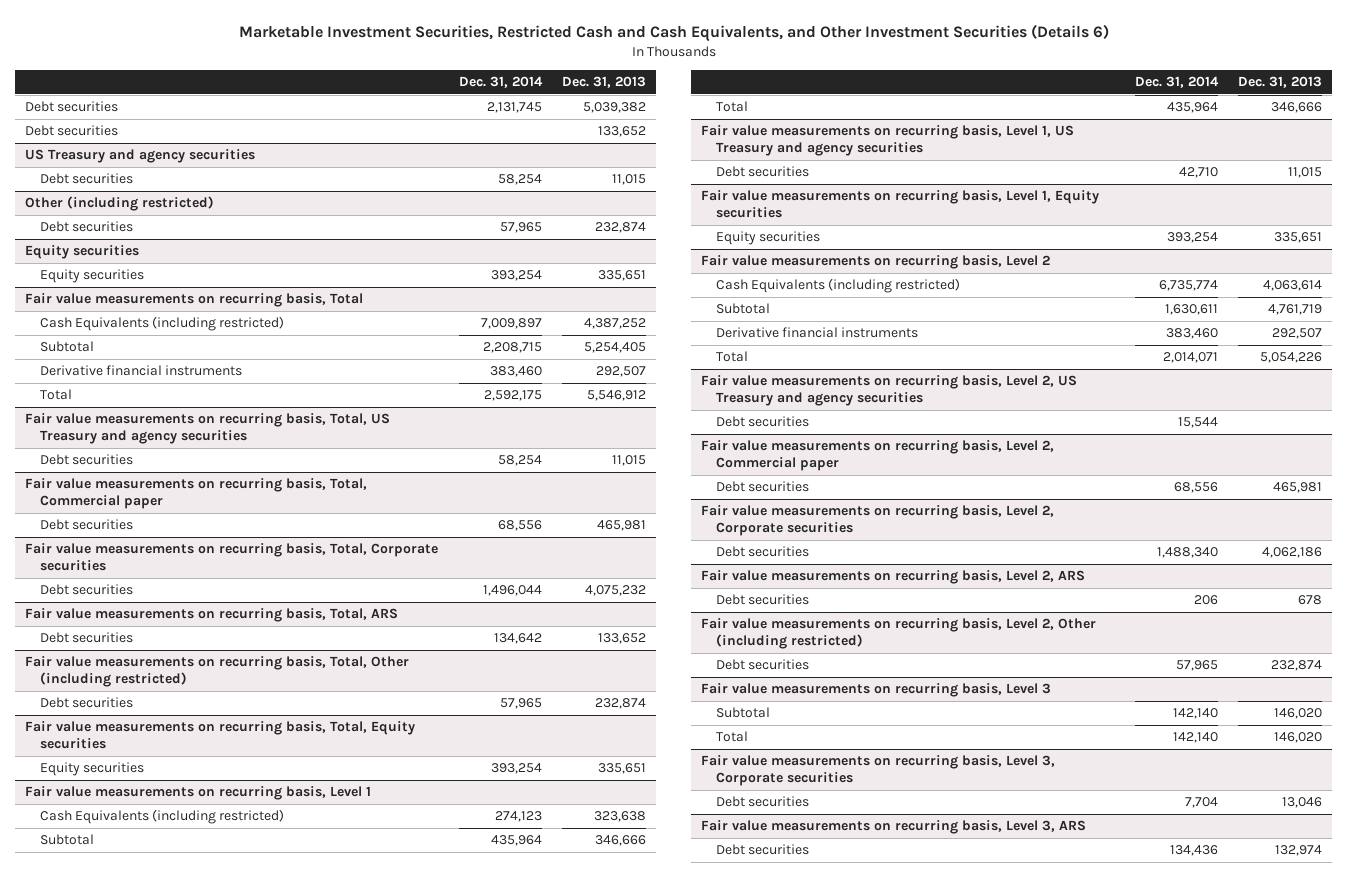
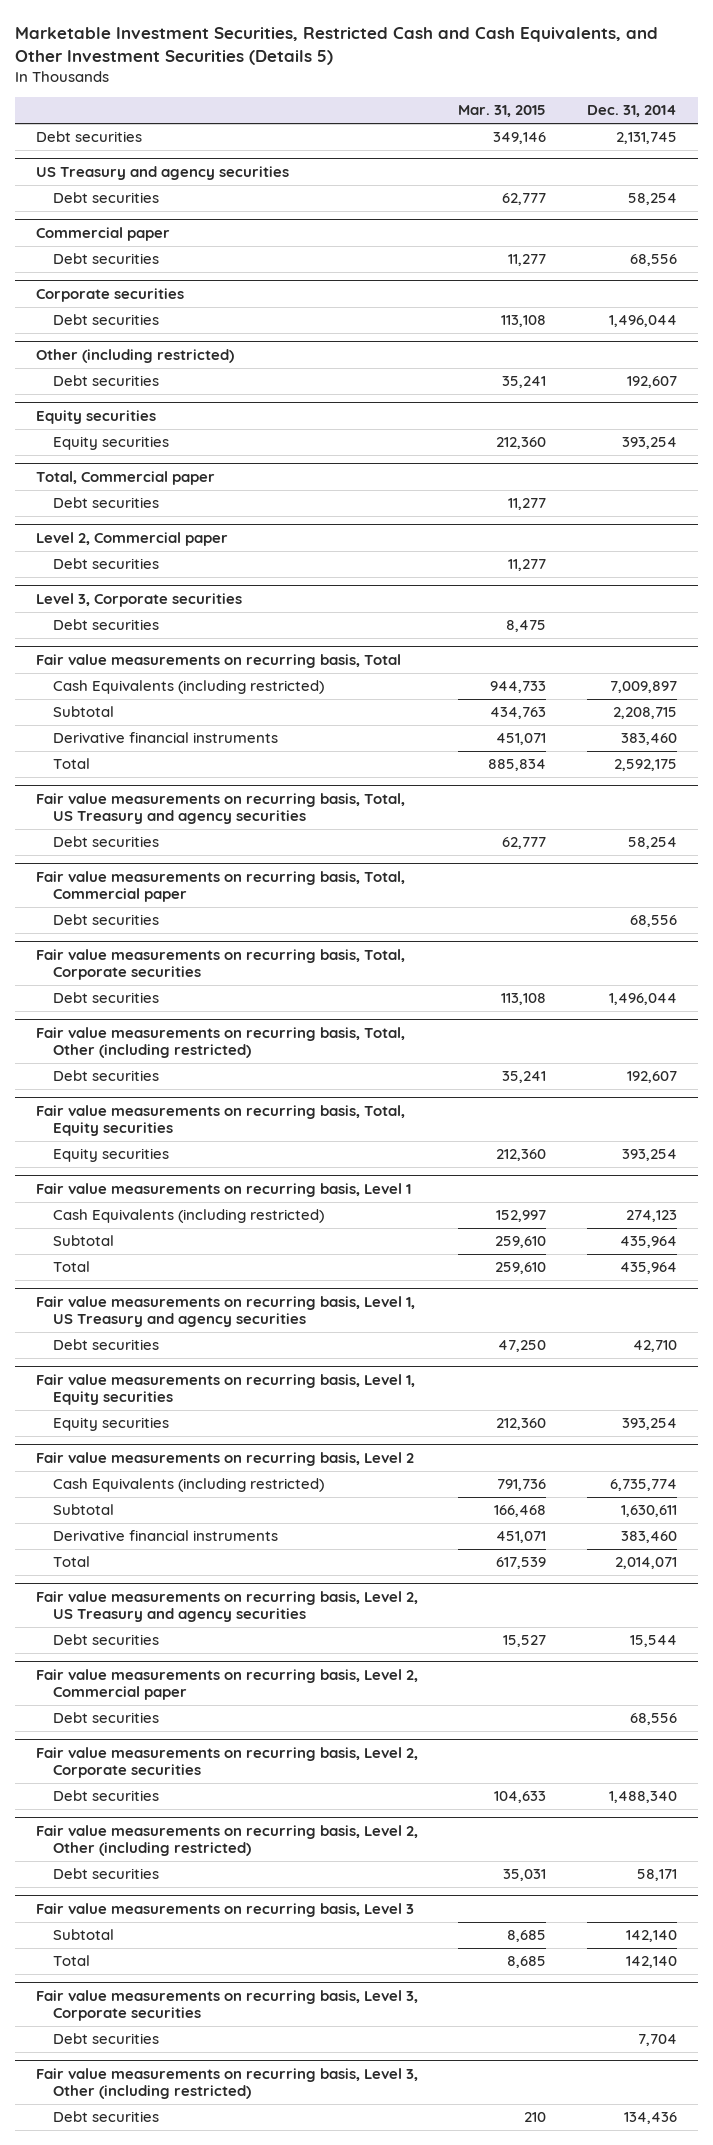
- Marketable Investment Securities, Restricted Cash and Cash Equivalents, and Other Investment Securities (Details 6)
+ Marketable Investment Securities, Restricted Cash and Cash Equivalents, and Other Investment Securities (Details 5)
- | Dec. 31, 2014 | Dec. 31, 2013
+ | Mar. 31, 2015 | Dec. 31, 2014
- Debt securities | | 133,652
+ Commercial paper
+ Debt securities | 11,277 | 68,556
+ Corporate securities
+ Debt securities | 113,108 | 1,496,044
@ Other (including restricted)
- Debt securities | 57,965 | 232,874
+ Debt securities | 35,241 | 192,607
+ Total, Commercial paper
+ Debt securities | 11,277 |
+ Level 2, Commercial paper
+ Debt securities | 11,277 |
+ Level 3, Corporate securities
+ Debt securities | 8,475 |
- Fair value measurements on recurring basis, Total, ARS
- Debt securities | 134,642 | 133,652
@ Fair value measurements on recurring basis, Total, Other (including restricted)
- Debt securities | 57,965 | 232,874
+ Debt securities | 35,241 | 192,607
- Fair value measurements on recurring basis, Level 2, ARS
- Debt securities | 206 | 678
@ Fair value measurements on recurring basis, Level 2, Other (including restricted)
- Debt securities | 57,965 | 232,874
+ Debt securities | 35,031 | 58,171
- Fair value measurements on recurring basis, Level 3, ARS
+ Fair value measurements on recurring basis, Level 3, Other (including restricted)

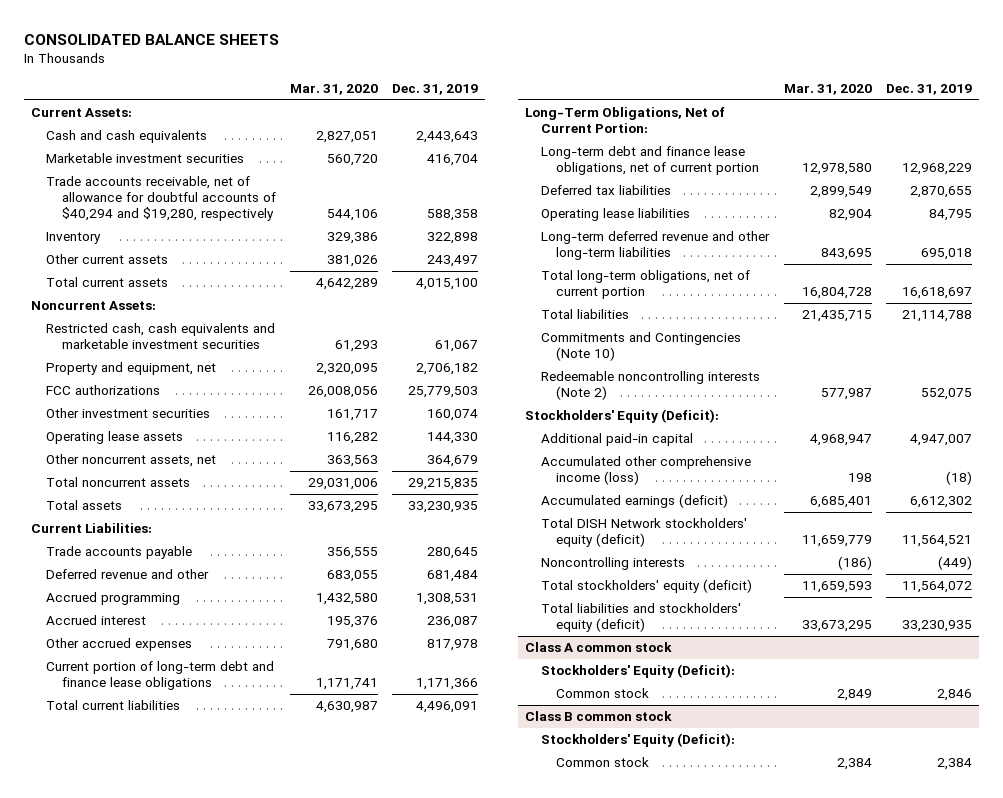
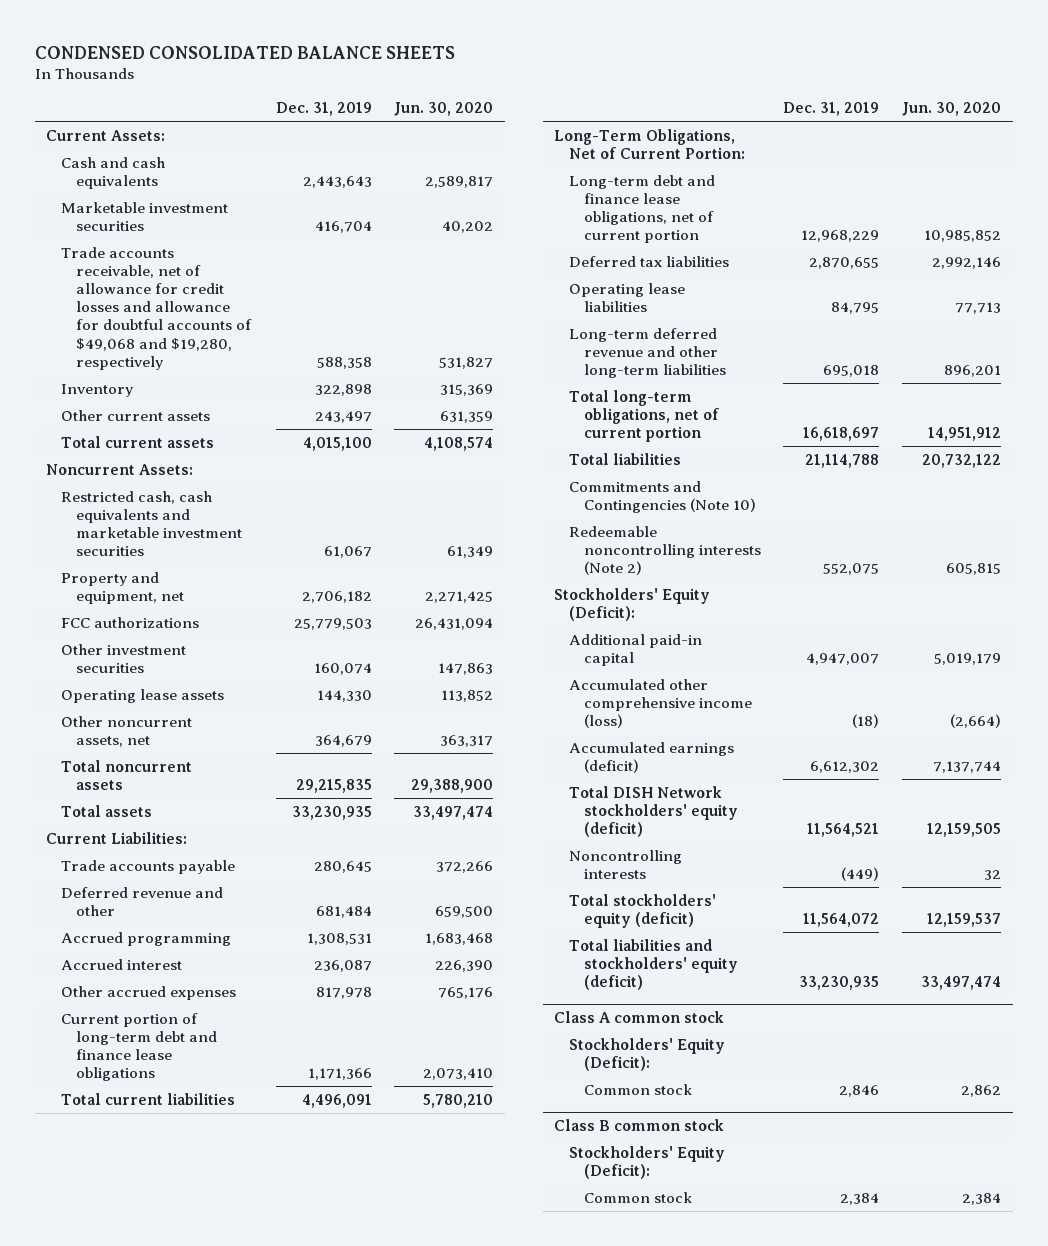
- CONSOLIDATED BALANCE SHEETS
+ CONDENSED CONSOLIDATED BALANCE SHEETS
- | Mar. 31, 2020 | Dec. 31, 2019
+ | Dec. 31, 2019 | Jun. 30, 2020
- Trade accounts receivable, net of allowance for doubtful accounts of $40,294 and $19,280, respectively | 544,106 | 588,358
+ Trade accounts receivable, net of allowance for credit losses and allowance for doubtful accounts of $49,068 and $19,280, respectively | 588,358 | 531,827

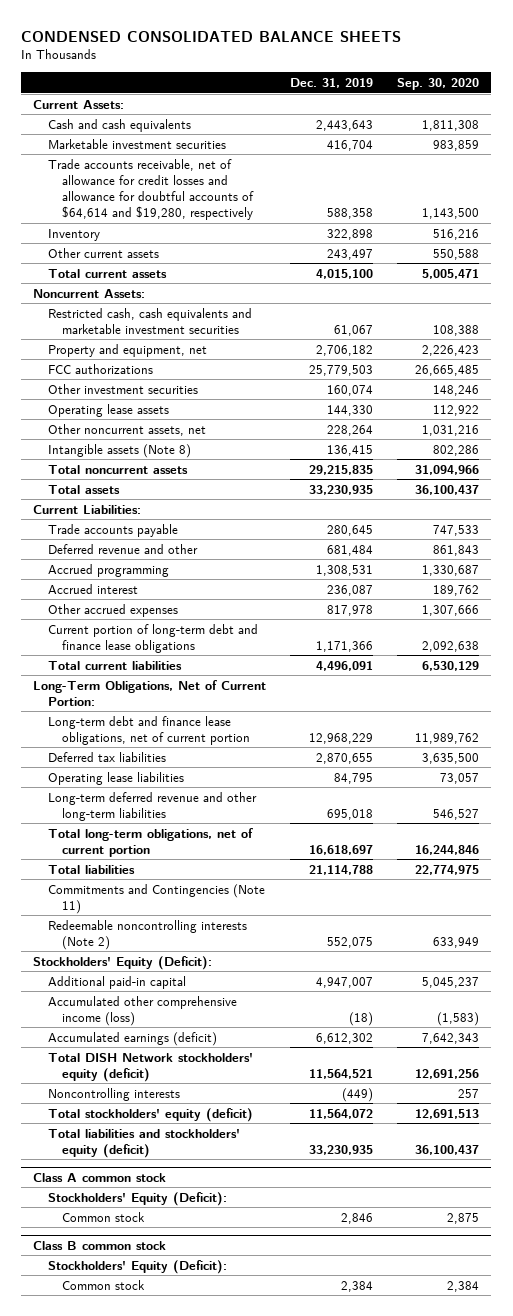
- | Dec. 31, 2019 | Jun. 30, 2020
+ | Dec. 31, 2019 | Sep. 30, 2020
- Trade accounts receivable, net of allowance for credit losses and allowance for doubtful accounts of $49,068 and $19,280, respectively | 588,358 | 531,827
+ Trade accounts receivable, net of allowance for credit losses and allowance for doubtful accounts of $64,614 and $19,280, respectively | 588,358 | 1,143,500
- Other noncurrent assets, net | 364,679 | 363,317
+ Other noncurrent assets, net | 228,264 | 1,031,216
+ Intangible assets (Note 8) | 136,415 | 802,286
- Commitments and Contingencies (Note 10)
+ Commitments and Contingencies (Note 11)

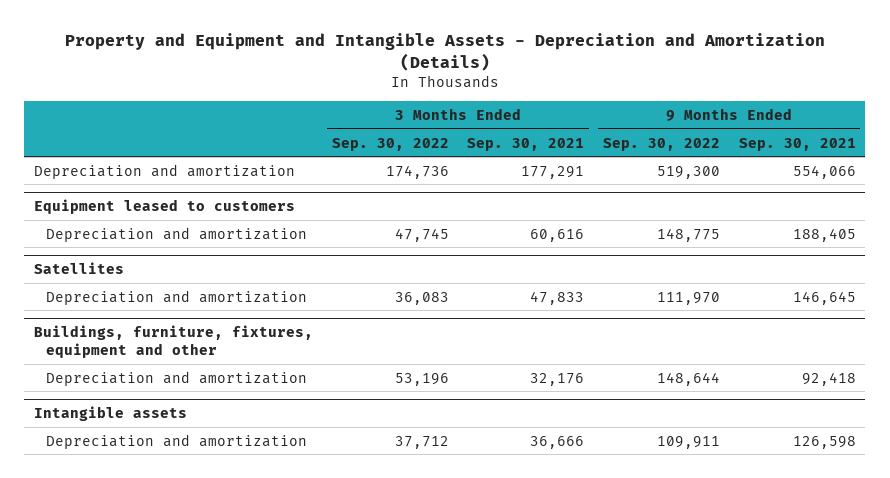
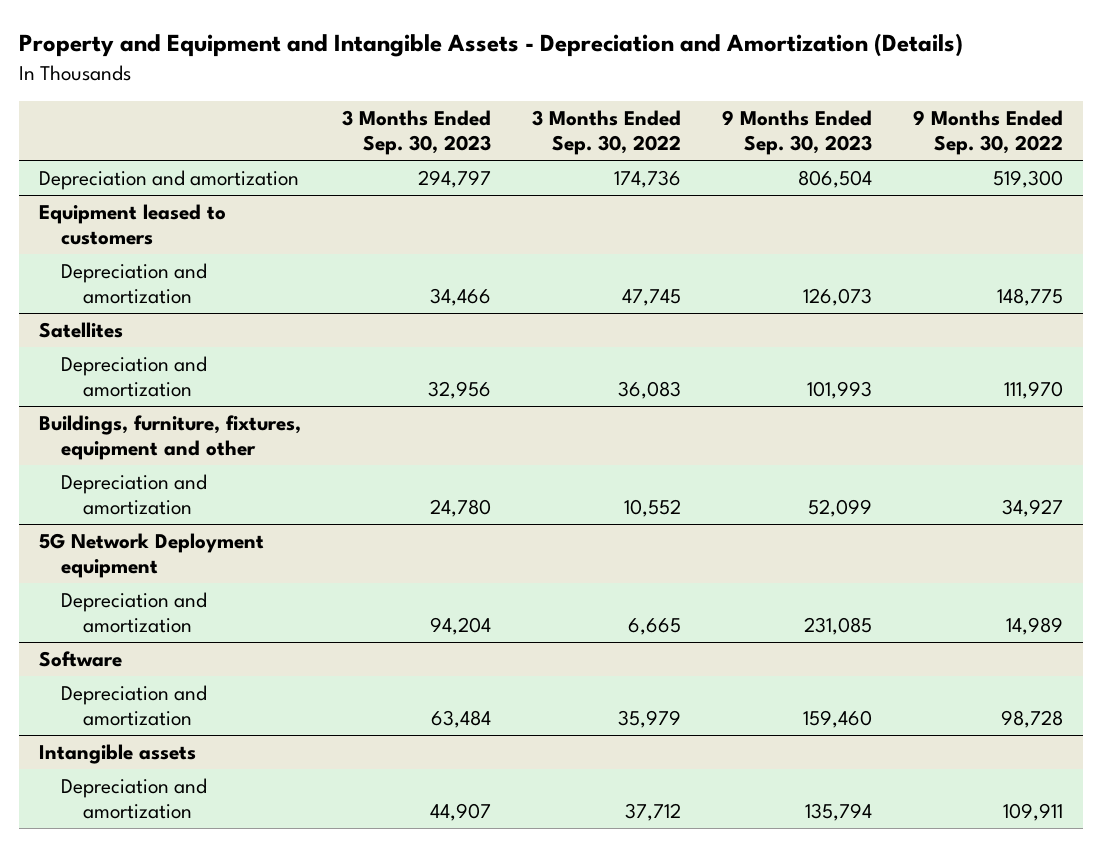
- | 3 Months Ended Sep. 30, 2022 | 3 Months Ended Sep. 30, 2021 | 9 Months Ended Sep. 30, 2022 | 9 Months Ended Sep. 30, 2021
+ | 3 Months Ended Sep. 30, 2023 | 3 Months Ended Sep. 30, 2022 | 9 Months Ended Sep. 30, 2023 | 9 Months Ended Sep. 30, 2022
@ Buildings, furniture, fixtures, equipment and other
- Depreciation and amortization | 53,196 | 32,176 | 148,644 | 92,418
+ Depreciation and amortization | 24,780 | 10,552 | 52,099 | 34,927
+ 5G Network Deployment equipment
+ Depreciation and amortization | 94,204 | 6,665 | 231,085 | 14,989
+ Software
+ Depreciation and amortization | 63,484 | 35,979 | 159,460 | 98,728

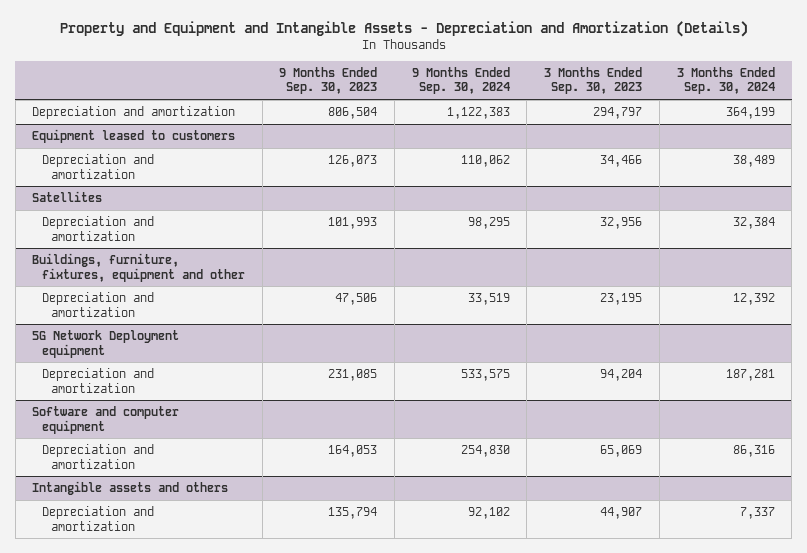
- | 3 Months Ended Sep. 30, 2023 | 3 Months Ended Sep. 30, 2022 | 9 Months Ended Sep. 30, 2023 | 9 Months Ended Sep. 30, 2022
+ | 9 Months Ended Sep. 30, 2023 | 9 Months Ended Sep. 30, 2024 | 3 Months Ended Sep. 30, 2023 | 3 Months Ended Sep. 30, 2024
@ Buildings, furniture, fixtures, equipment and other
- Depreciation and amortization | 24,780 | 10,552 | 52,099 | 34,927
+ Depreciation and amortization | 47,506 | 33,519 | 23,195 | 12,392
- Software
- Depreciation and amortization | 63,484 | 35,979 | 159,460 | 98,728
- Intangible assets
+ Software and computer equipment
+ Depreciation and amortization | 164,053 | 254,830 | 65,069 | 86,316
+ Intangible assets and others

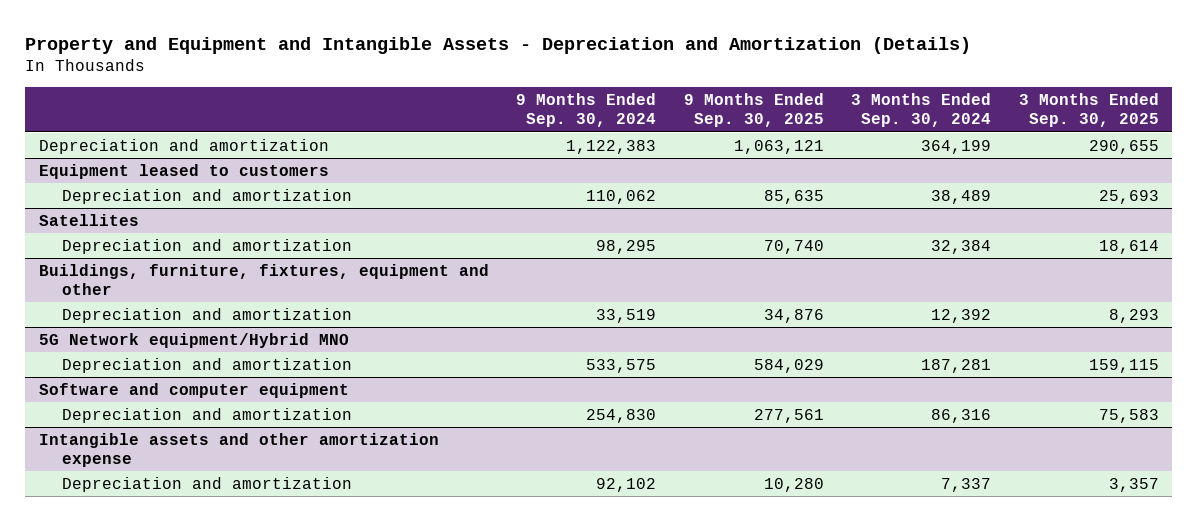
- | 9 Months Ended Sep. 30, 2023 | 9 Months Ended Sep. 30, 2024 | 3 Months Ended Sep. 30, 2023 | 3 Months Ended Sep. 30, 2024
+ | 9 Months Ended Sep. 30, 2024 | 9 Months Ended Sep. 30, 2025 | 3 Months Ended Sep. 30, 2024 | 3 Months Ended Sep. 30, 2025
- 5G Network Deployment equipment
+ 5G Network equipment/Hybrid MNO
- Intangible assets and others
+ Intangible assets and other amortization expense

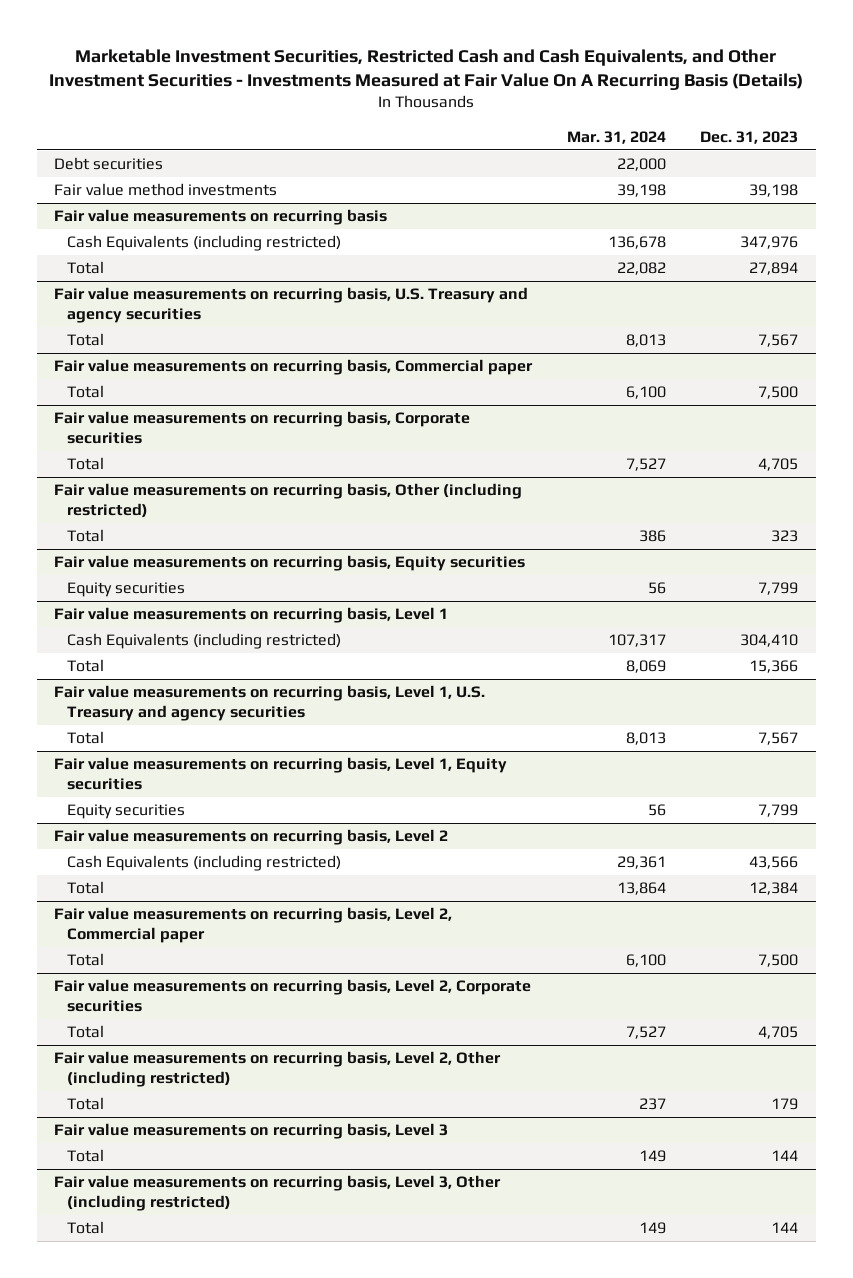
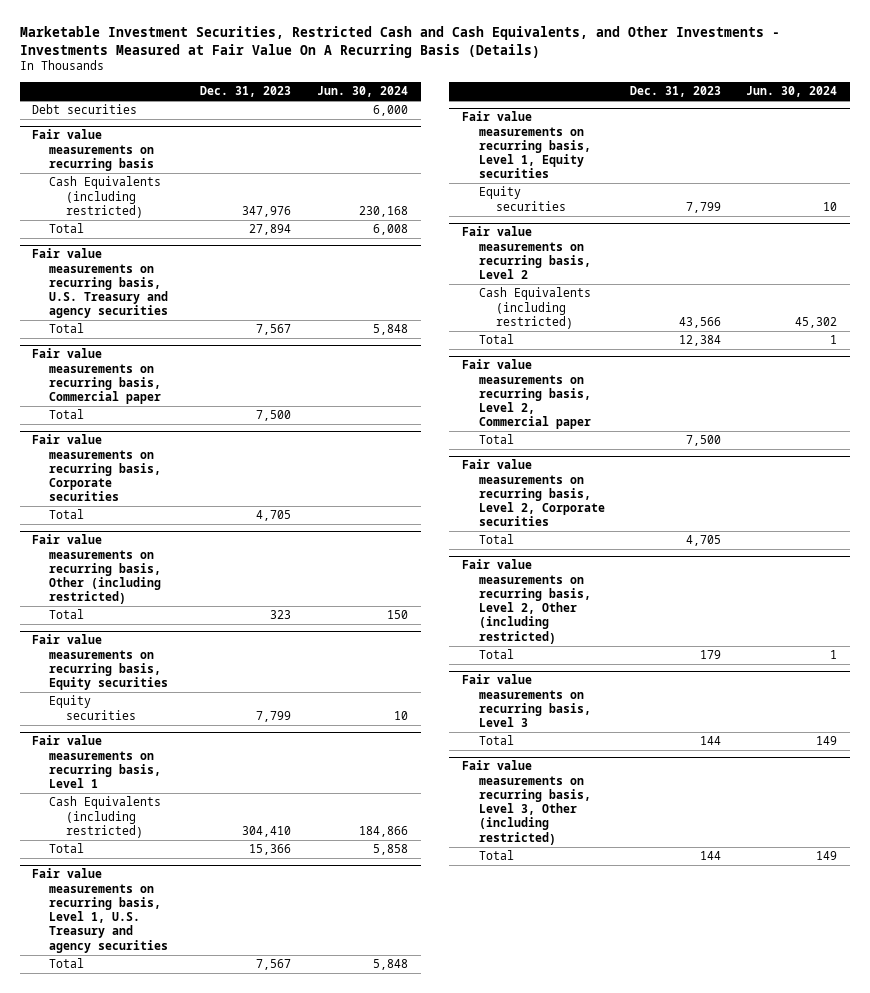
- Marketable Investment Securities, Restricted Cash and Cash Equivalents, and Other Investment Securities - Investments Measured at Fair Value On A Recurring Basis (Details)
+ Marketable Investment Securities, Restricted Cash and Cash Equivalents, and Other Investments - Investments Measured at Fair Value On A Recurring Basis (Details)
- | Mar. 31, 2024 | Dec. 31, 2023
+ | Dec. 31, 2023 | Jun. 30, 2024
- Fair value method investments | 39,198 | 39,198

